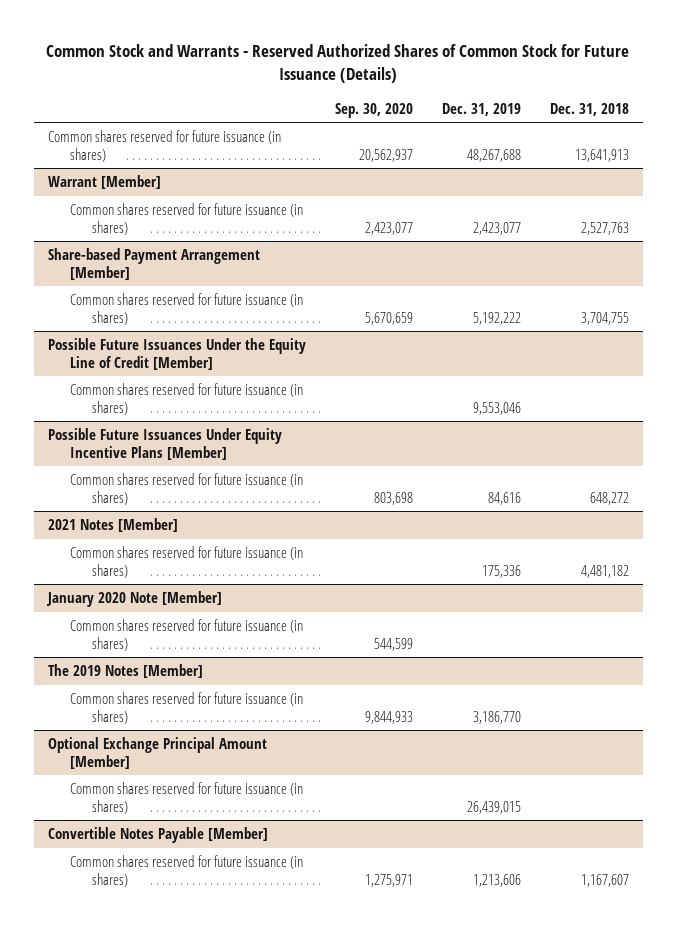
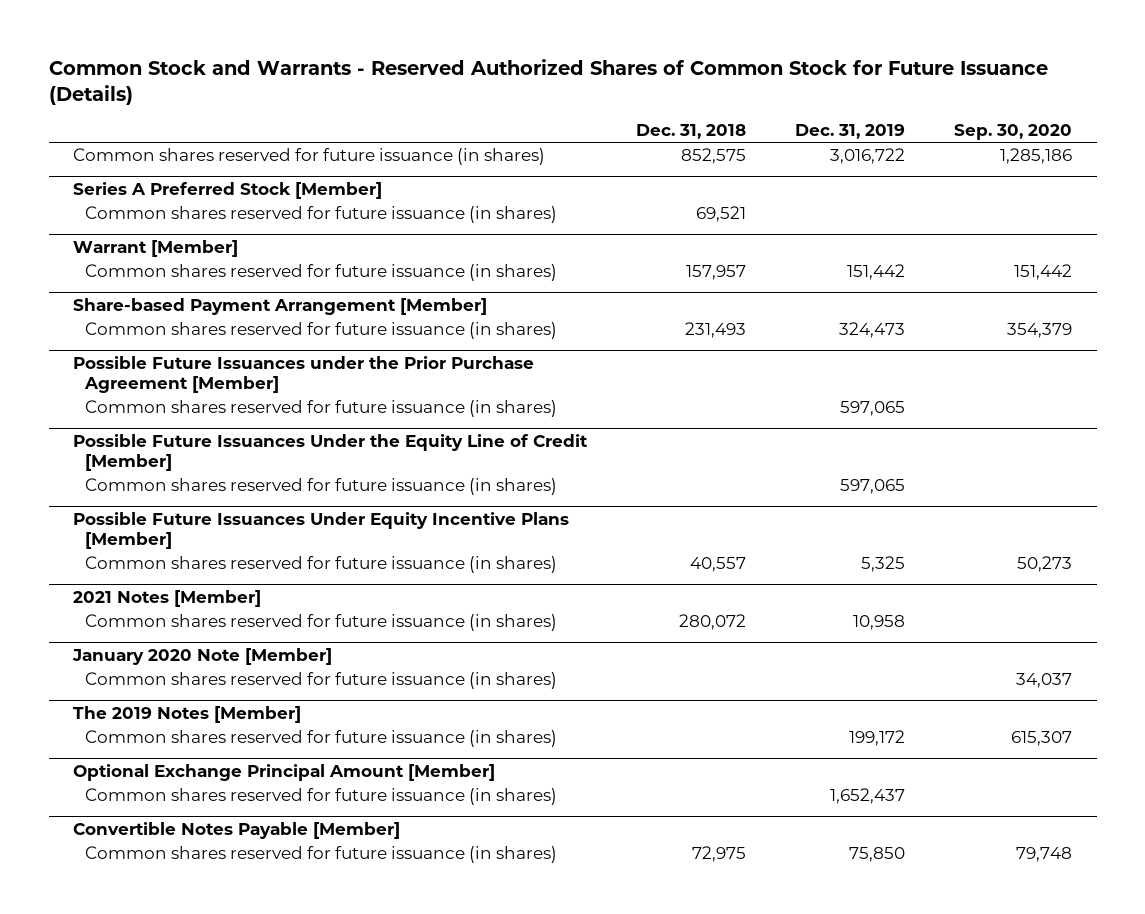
- | Sep. 30, 2020 | Dec. 31, 2019 | Dec. 31, 2018
+ | Dec. 31, 2018 | Dec. 31, 2019 | Sep. 30, 2020
- Common shares reserved for future issuance (in shares) | 20,562,937 | 48,267,688 | 13,641,913
+ Common shares reserved for future issuance (in shares) | 852,575 | 3,016,722 | 1,285,186
+ Series A Preferred Stock [Member]
+ Common shares reserved for future issuance (in shares) | 69,521 | |
@ Warrant [Member]
- Common shares reserved for future issuance (in shares) | 2,423,077 | 2,423,077 | 2,527,763
+ Common shares reserved for future issuance (in shares) | 157,957 | 151,442 | 151,442
@ Share-based Payment Arrangement [Member]
- Common shares reserved for future issuance (in shares) | 5,670,659 | 5,192,222 | 3,704,755
+ Common shares reserved for future issuance (in shares) | 231,493 | 324,473 | 354,379
+ Possible Future Issuances under the Prior Purchase Agreement [Member]
+ Common shares reserved for future issuance (in shares) | | 597,065 |
@ Possible Future Issuances Under the Equity Line of Credit [Member]
- Common shares reserved for future issuance (in shares) | | 9,553,046 |
+ Common shares reserved for future issuance (in shares) | | 597,065 |
@ Possible Future Issuances Under Equity Incentive Plans [Member]
- Common shares reserved for future issuance (in shares) | 803,698 | 84,616 | 648,272
+ Common shares reserved for future issuance (in shares) | 40,557 | 5,325 | 50,273
@ 2021 Notes [Member]
- Common shares reserved for future issuance (in shares) | | 175,336 | 4,481,182
+ Common shares reserved for future issuance (in shares) | 280,072 | 10,958 |
@ January 2020 Note [Member]
- Common shares reserved for future issuance (in shares) | 544,599 | |
+ Common shares reserved for future issuance (in shares) | | | 34,037
@ The 2019 Notes [Member]
- Common shares reserved for future issuance (in shares) | 9,844,933 | 3,186,770 |
+ Common shares reserved for future issuance (in shares) | | 199,172 | 615,307
@ Optional Exchange Principal Amount [Member]
- Common shares reserved for future issuance (in shares) | | 26,439,015 |
+ Common shares reserved for future issuance (in shares) | | 1,652,437 |
@ Convertible Notes Payable [Member]
- Common shares reserved for future issuance (in shares) | 1,275,971 | 1,213,606 | 1,167,607
+ Common shares reserved for future issuance (in shares) | 72,975 | 75,850 | 79,748

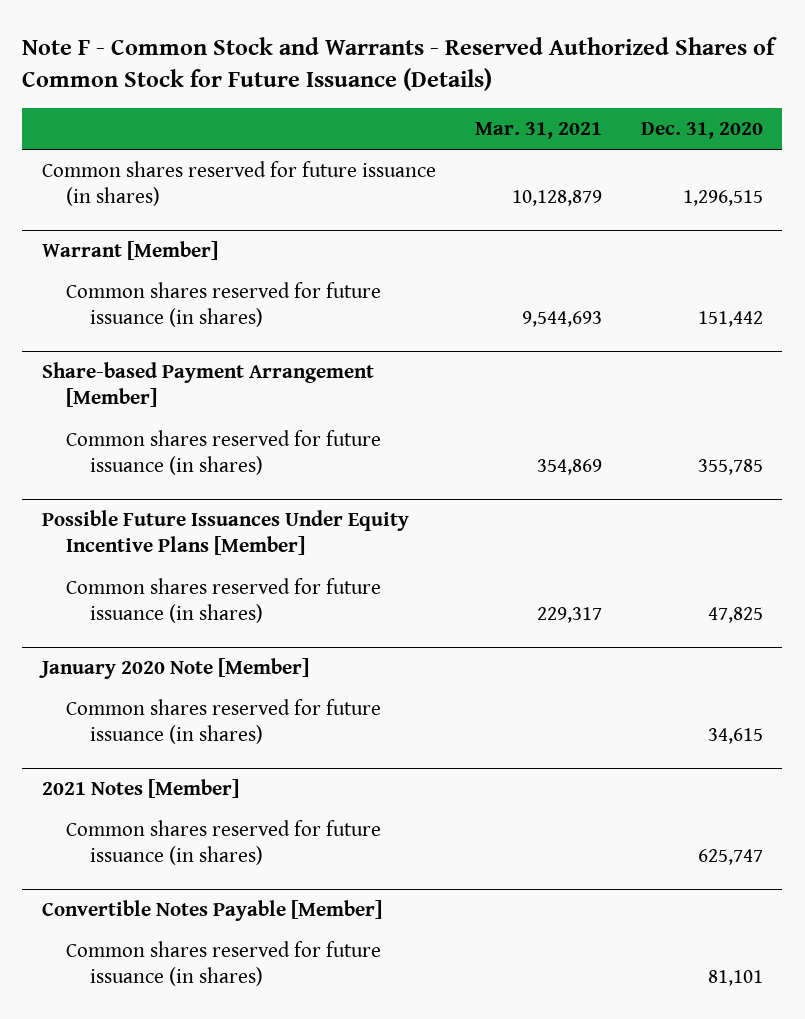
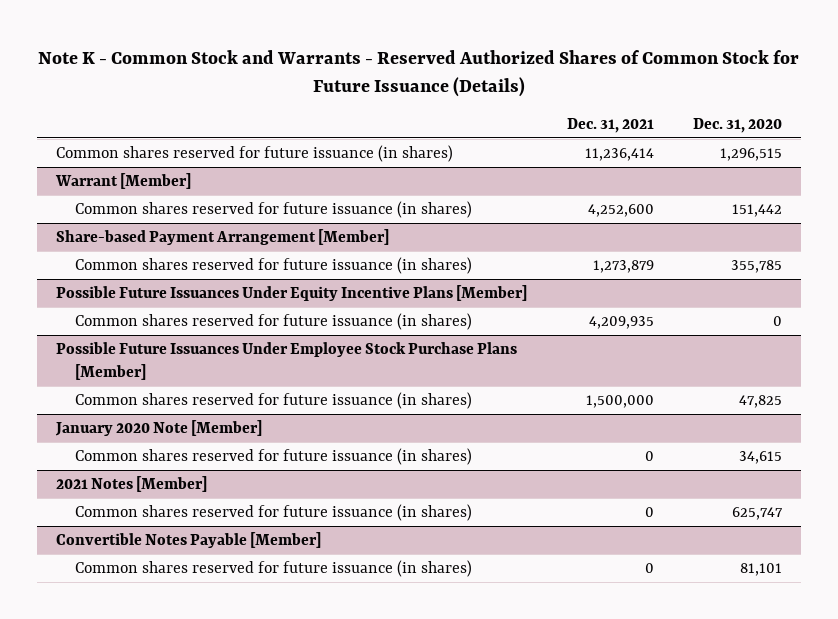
- Note F - Common Stock and Warrants - Reserved Authorized Shares of Common Stock for Future Issuance (Details)
+ Note K - Common Stock and Warrants - Reserved Authorized Shares of Common Stock for Future Issuance (Details)
- | Mar. 31, 2021 | Dec. 31, 2020
+ | Dec. 31, 2021 | Dec. 31, 2020
@ Possible Future Issuances Under Equity Incentive Plans [Member]
+ Common shares reserved for future issuance (in shares) | 4,209,935 | 0
+ Possible Future Issuances Under Employee Stock Purchase Plans [Member]

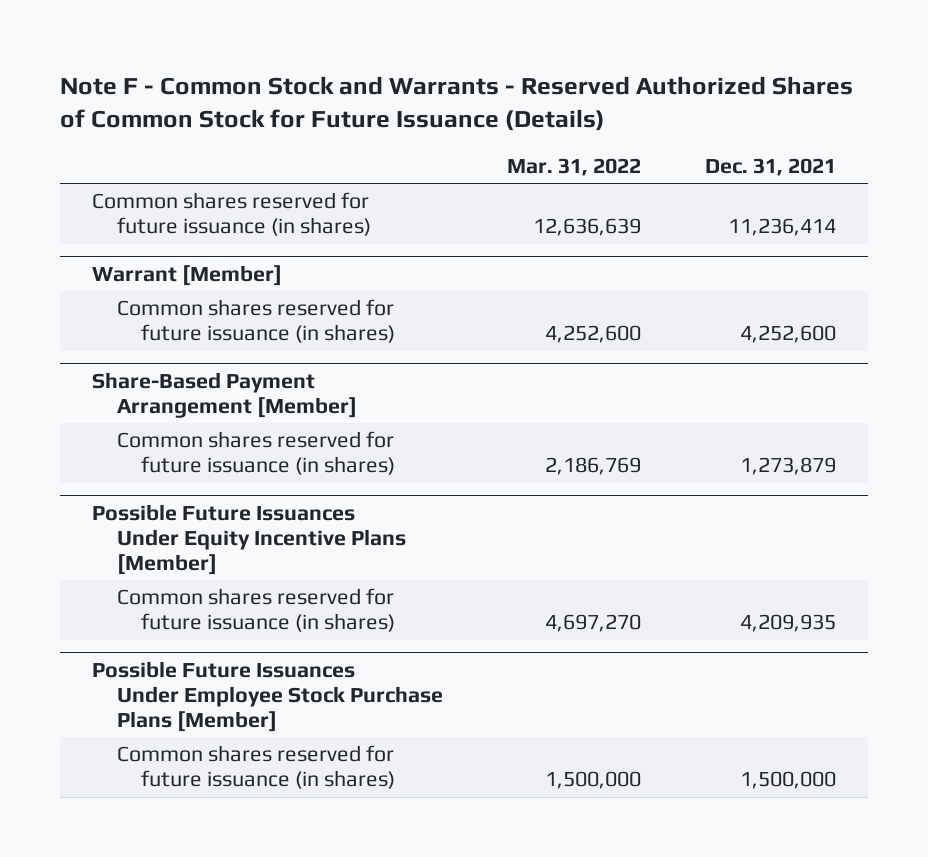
- Note K - Common Stock and Warrants - Reserved Authorized Shares of Common Stock for Future Issuance (Details)
+ Note F - Common Stock and Warrants - Reserved Authorized Shares of Common Stock for Future Issuance (Details)
- | Dec. 31, 2021 | Dec. 31, 2020
+ | Mar. 31, 2022 | Dec. 31, 2021
- Share-based Payment Arrangement [Member]
+ Share-Based Payment Arrangement [Member]
- January 2020 Note [Member]
- Common shares reserved for future issuance (in shares) | 0 | 34,615
- 2021 Notes [Member]
- Common shares reserved for future issuance (in shares) | 0 | 625,747
- Convertible Notes Payable [Member]
- Common shares reserved for future issuance (in shares) | 0 | 81,101

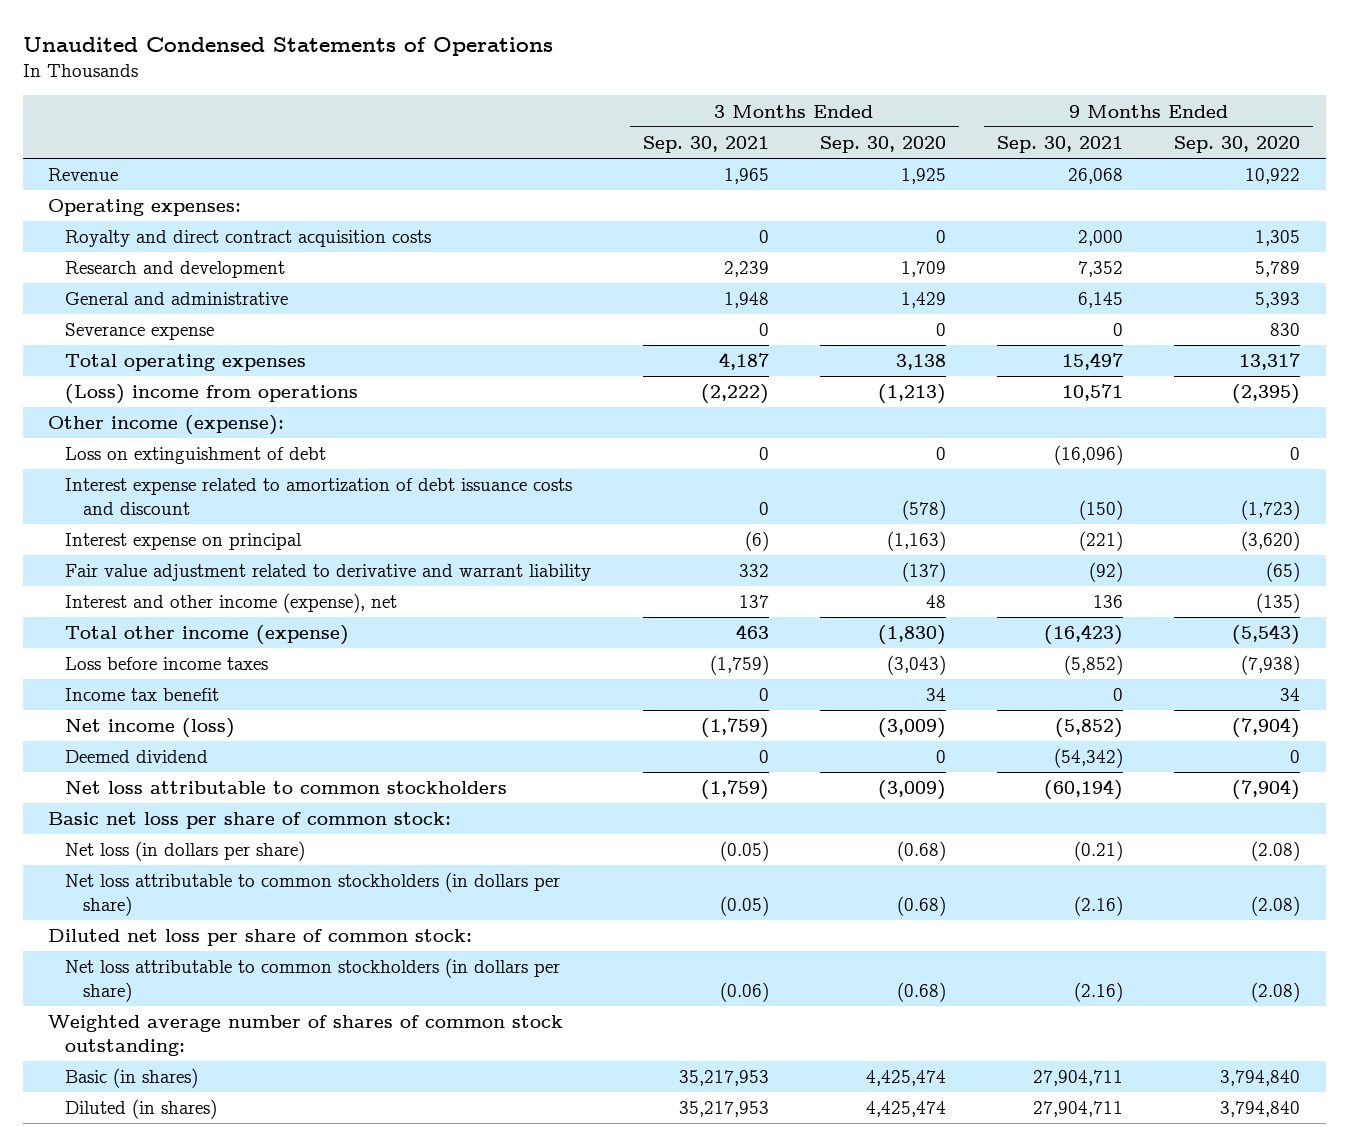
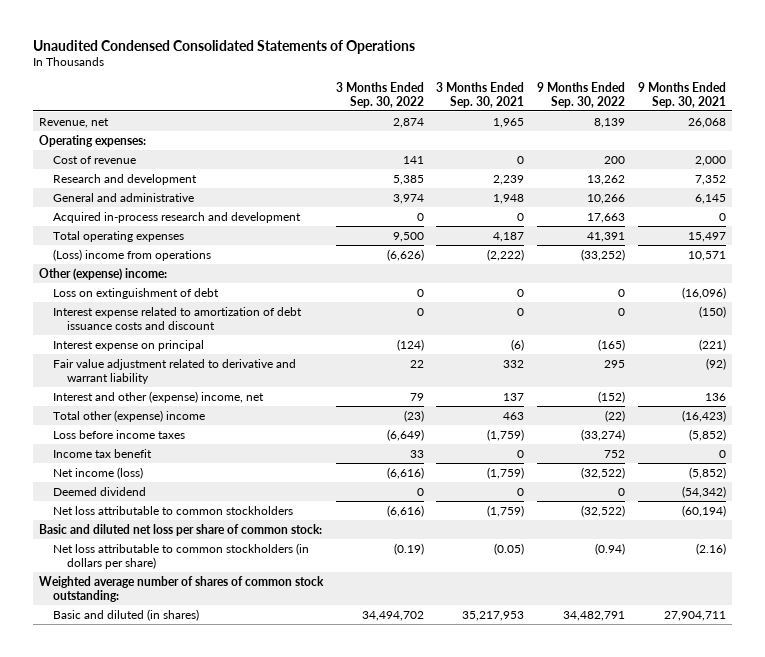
- Unaudited Condensed Statements of Operations
+ Unaudited Condensed Consolidated Statements of Operations
- | 3 Months Ended Sep. 30, 2021 | 3 Months Ended Sep. 30, 2020 | 9 Months Ended Sep. 30, 2021 | 9 Months Ended Sep. 30, 2020
+ | 3 Months Ended Sep. 30, 2022 | 3 Months Ended Sep. 30, 2021 | 9 Months Ended Sep. 30, 2022 | 9 Months Ended Sep. 30, 2021
- Revenue | 1,965 | 1,925 | 26,068 | 10,922
+ Revenue, net | 2,874 | 1,965 | 8,139 | 26,068
- Royalty and direct contract acquisition costs | 0 | 0 | 2,000 | 1,305
+ Cost of revenue | 141 | 0 | 200 | 2,000
- Severance expense | 0 | 0 | 0 | 830
+ Acquired in-process research and development | 0 | 0 | 17,663 | 0
- Other income (expense):
+ Other (expense) income:
- Interest and other income (expense), net | 137 | 48 | 136 | (135)
- Total other income (expense) | 463 | (1,830) | (16,423) | (5,543)
+ Interest and other (expense) income, net | 79 | 137 | (152) | 136
+ Total other (expense) income | (23) | 463 | (22) | (16,423)
- Basic net loss per share of common stock:
- Net loss (in dollars per share) | (0.05) | (0.68) | (0.21) | (2.08)
+ Basic and diluted net loss per share of common stock:
- Diluted net loss per share of common stock:
- Net loss attributable to common stockholders (in dollars per share) | (0.06) | (0.68) | (2.16) | (2.08)
- Basic (in shares) | 35,217,953 | 4,425,474 | 27,904,711 | 3,794,840
- Diluted (in shares) | 35,217,953 | 4,425,474 | 27,904,711 | 3,794,840
+ Basic and diluted (in shares) | 34,494,702 | 35,217,953 | 34,482,791 | 27,904,711

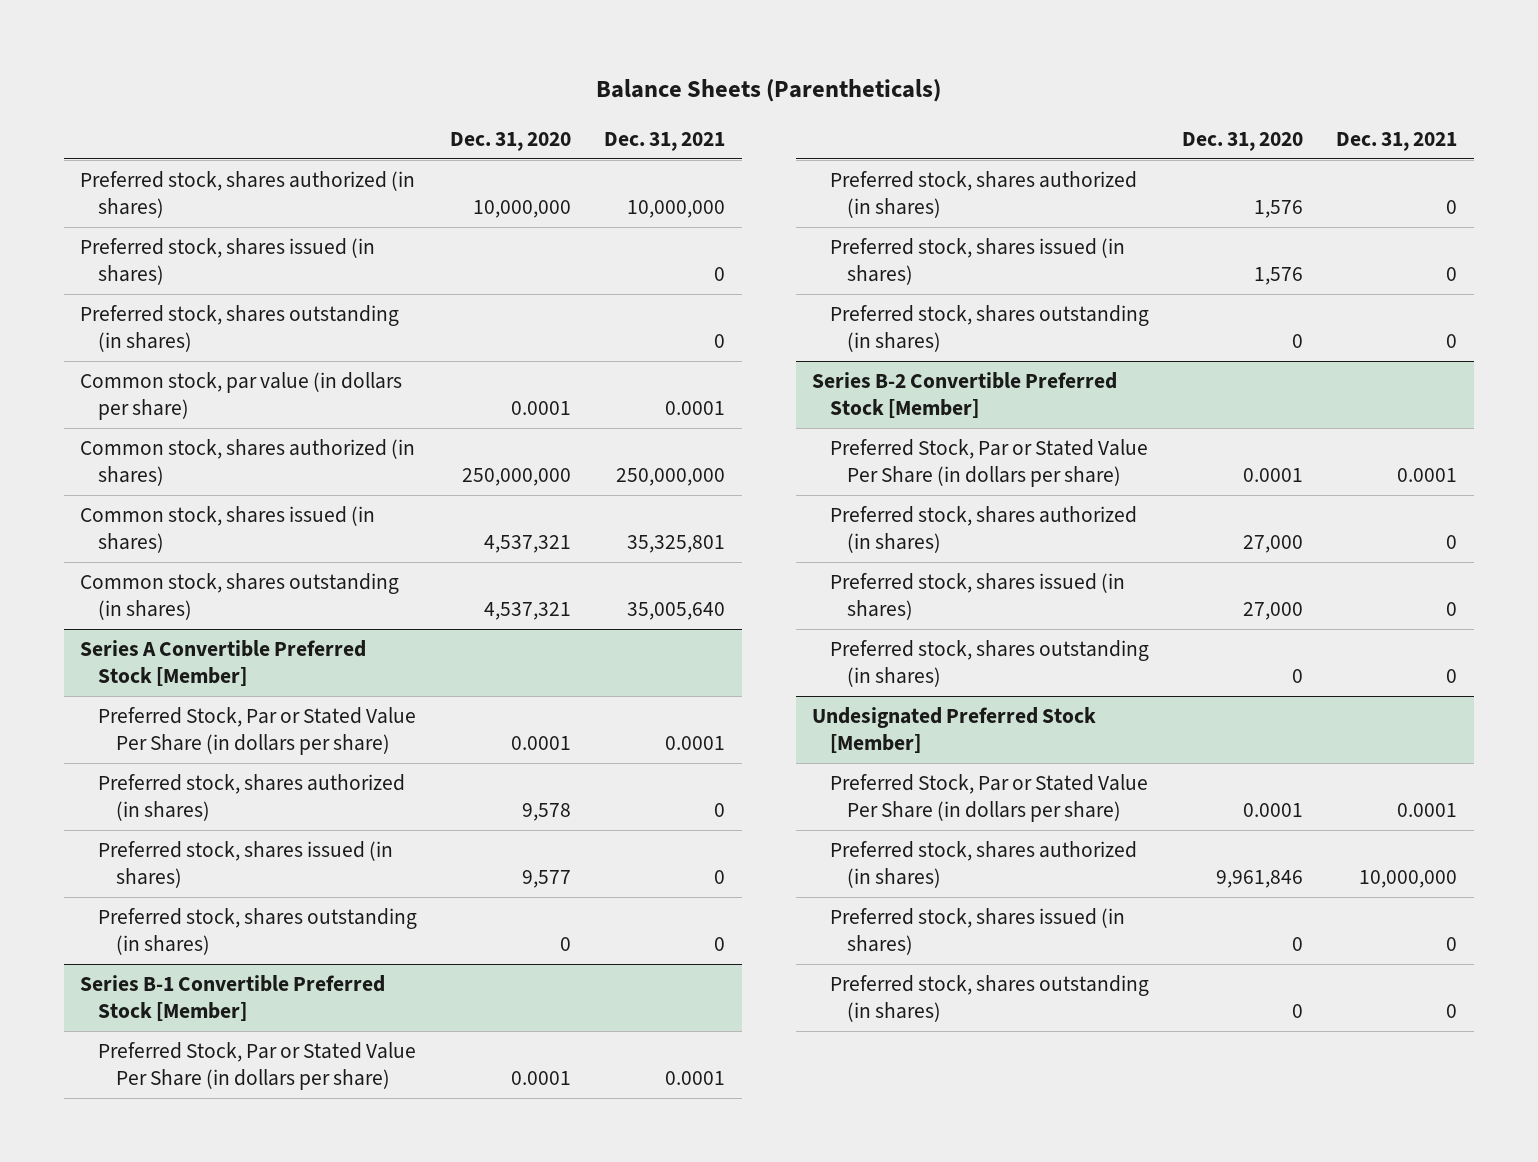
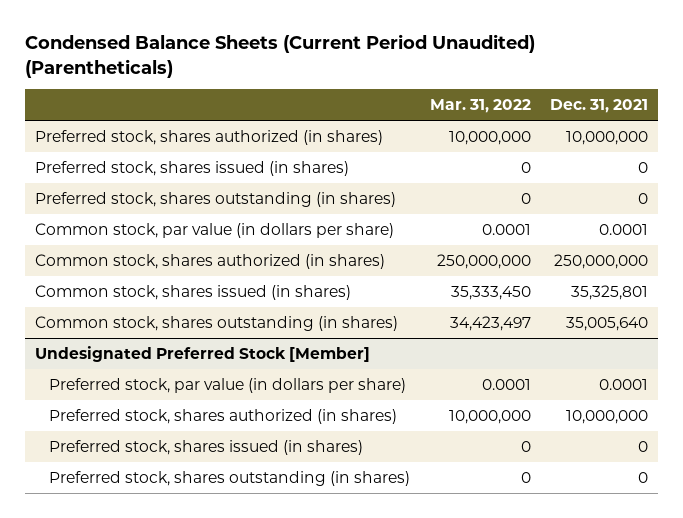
- Balance Sheets (Parentheticals)
+ Condensed Balance Sheets (Current Period Unaudited) (Parentheticals)
- | Dec. 31, 2020 | Dec. 31, 2021
+ | Mar. 31, 2022 | Dec. 31, 2021
- Series A Convertible Preferred Stock [Member]
- Preferred Stock, Par or Stated Value Per Share (in dollars per share) | 0.0001 | 0.0001
- Preferred stock, shares authorized (in shares) | 9,578 | 0
- Preferred stock, shares issued (in shares) | 9,577 | 0
- Preferred stock, shares outstanding (in shares) | 0 | 0
- Series B-1 Convertible Preferred Stock [Member]
- Preferred Stock, Par or Stated Value Per Share (in dollars per share) | 0.0001 | 0.0001
- Preferred stock, shares authorized (in shares) | 1,576 | 0
- Preferred stock, shares issued (in shares) | 1,576 | 0
- Preferred stock, shares outstanding (in shares) | 0 | 0
- Series B-2 Convertible Preferred Stock [Member]
- Preferred Stock, Par or Stated Value Per Share (in dollars per share) | 0.0001 | 0.0001
- Preferred stock, shares authorized (in shares) | 27,000 | 0
- Preferred stock, shares issued (in shares) | 27,000 | 0
- Preferred stock, shares outstanding (in shares) | 0 | 0
@ Undesignated Preferred Stock [Member]
- Preferred Stock, Par or Stated Value Per Share (in dollars per share) | 0.0001 | 0.0001
+ Preferred stock, par value (in dollars per share) | 0.0001 | 0.0001

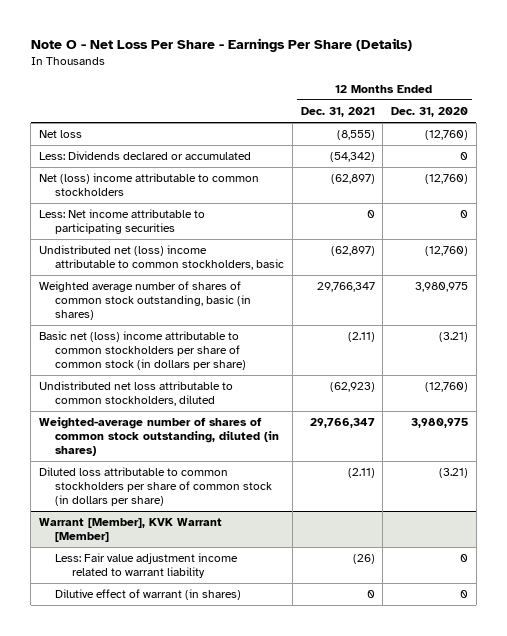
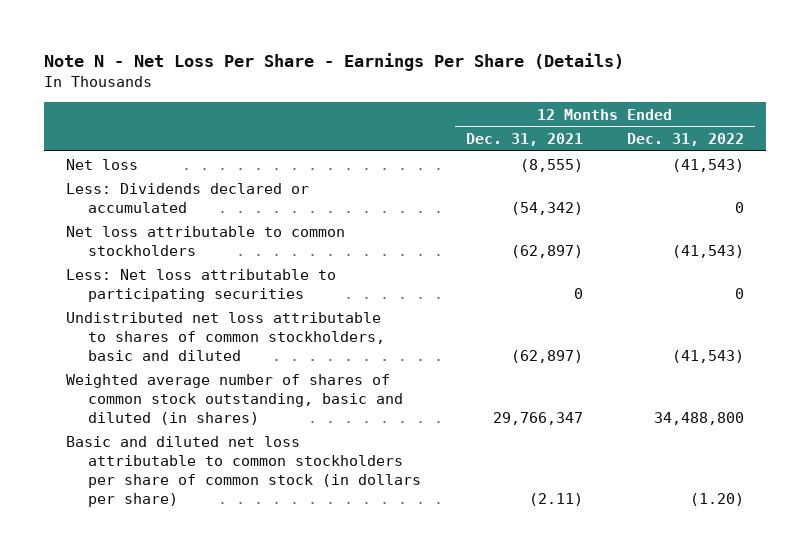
- Note O - Net Loss Per Share - Earnings Per Share (Details)
+ Note N - Net Loss Per Share - Earnings Per Share (Details)
- | 12 Months Ended Dec. 31, 2021 | 12 Months Ended Dec. 31, 2020
+ | 12 Months Ended Dec. 31, 2021 | 12 Months Ended Dec. 31, 2022
- Net (loss) income attributable to common stockholders | (62,897) | (12,760)
- Less: Net income attributable to participating securities | 0 | 0
- Undistributed net (loss) income attributable to common stockholders, basic | (62,897) | (12,760)
- Weighted average number of shares of common stock outstanding, basic (in shares) | 29,766,347 | 3,980,975
- Basic net (loss) income attributable to common stockholders per share of common stock (in dollars per share) | (2.11) | (3.21)
- Undistributed net loss attributable to common stockholders, diluted | (62,923) | (12,760)
- Weighted-average number of shares of common stock outstanding, diluted (in shares) | 29,766,347 | 3,980,975
- Diluted loss attributable to common stockholders per share of common stock (in dollars per share) | (2.11) | (3.21)
- Warrant [Member], KVK Warrant [Member]
- Less: Fair value adjustment income related to warrant liability | (26) | 0
- Dilutive effect of warrant (in shares) | 0 | 0
+ Net loss attributable to common stockholders | (62,897) | (41,543)
+ Less: Net loss attributable to participating securities | 0 | 0
+ Undistributed net loss attributable to shares of common stockholders, basic and diluted | (62,897) | (41,543)
+ Weighted average number of shares of common stock outstanding, basic and diluted (in shares) | 29,766,347 | 34,488,800
+ Basic and diluted net loss attributable to common stockholders per share of common stock (in dollars per share) | (2.11) | (1.20)

